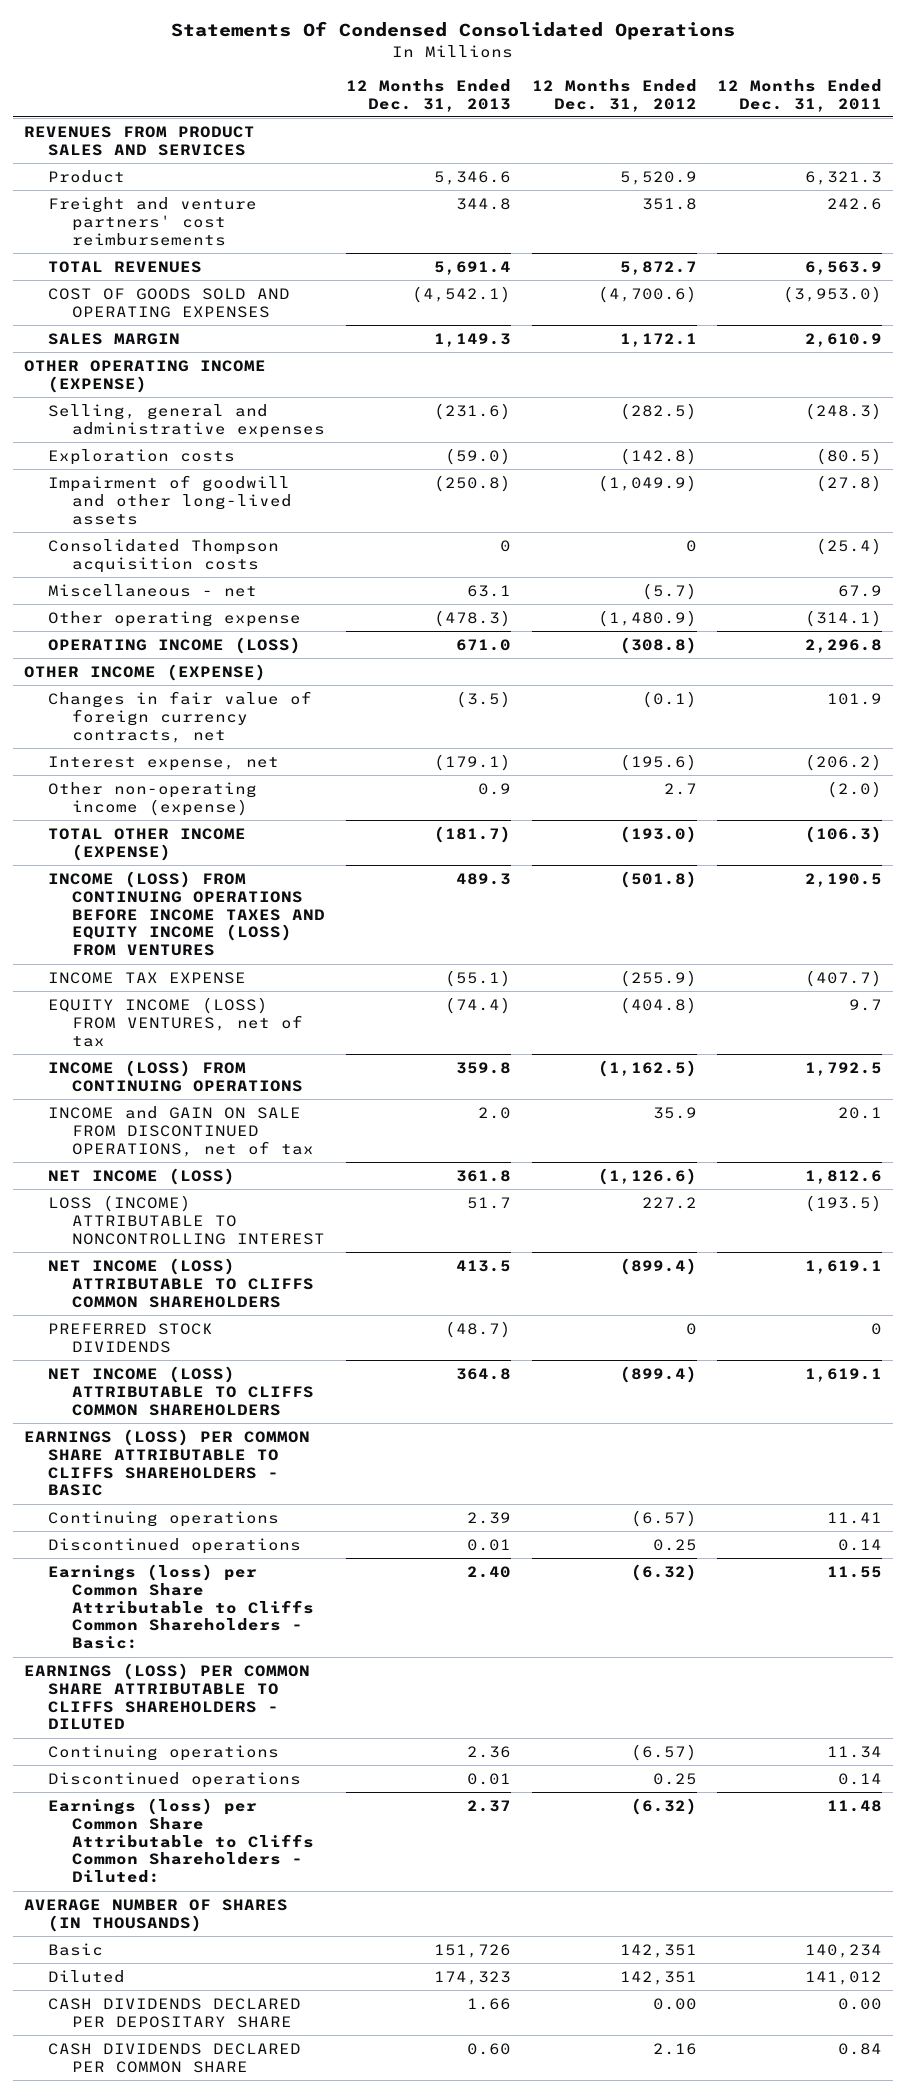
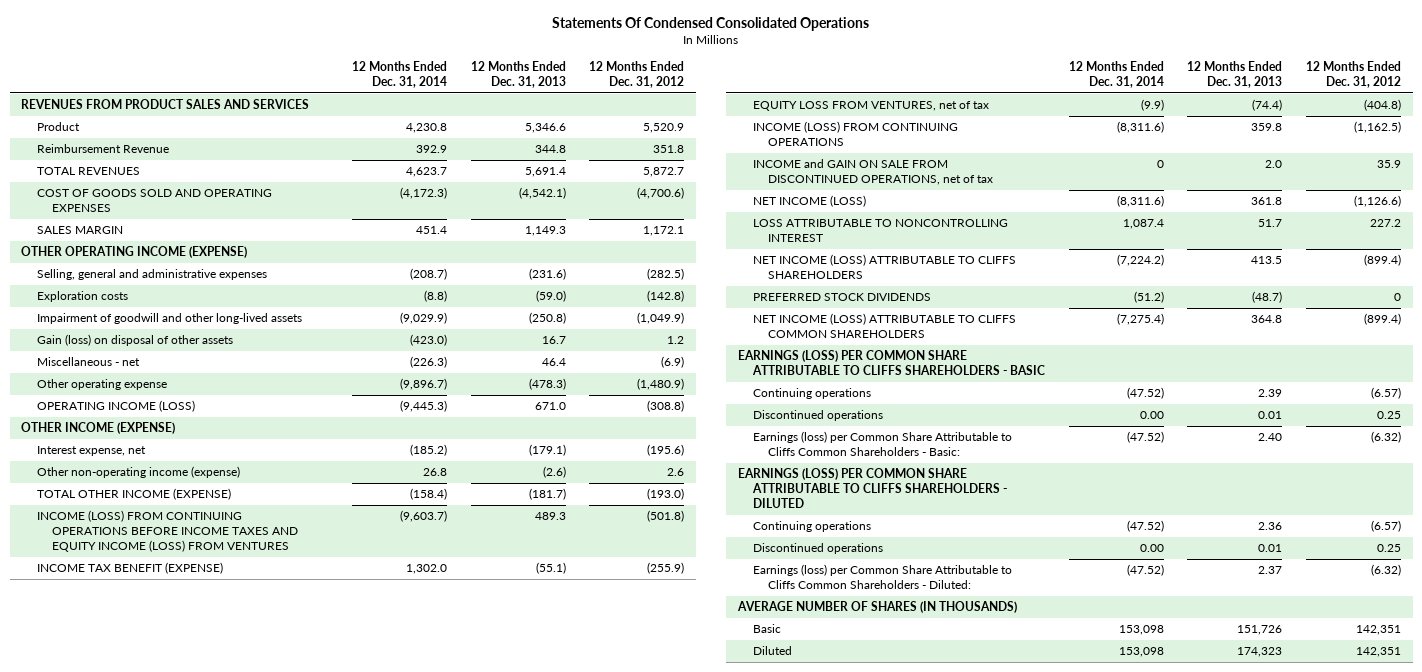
- | 12 Months Ended Dec. 31, 2013 | 12 Months Ended Dec. 31, 2012 | 12 Months Ended Dec. 31, 2011
+ | 12 Months Ended Dec. 31, 2014 | 12 Months Ended Dec. 31, 2013 | 12 Months Ended Dec. 31, 2012
- Freight and venture partners' cost reimbursements | 344.8 | 351.8 | 242.6
+ Reimbursement Revenue | 392.9 | 344.8 | 351.8
- Consolidated Thompson acquisition costs | 0 | 0 | (25.4)
- Miscellaneous - net | 63.1 | (5.7) | 67.9
+ Gain (loss) on disposal of other assets | (423.0) | 16.7 | 1.2
+ Miscellaneous - net | (226.3) | 46.4 | (6.9)
- Changes in fair value of foreign currency contracts, net | (3.5) | (0.1) | 101.9
- Other non-operating income (expense) | 0.9 | 2.7 | (2.0)
+ Other non-operating income (expense) | 26.8 | (2.6) | 2.6
- INCOME TAX EXPENSE | (55.1) | (255.9) | (407.7)
- EQUITY INCOME (LOSS) FROM VENTURES, net of tax | (74.4) | (404.8) | 9.7
+ INCOME TAX BENEFIT (EXPENSE) | 1,302.0 | (55.1) | (255.9)
+ EQUITY LOSS FROM VENTURES, net of tax | (9.9) | (74.4) | (404.8)
- LOSS (INCOME) ATTRIBUTABLE TO NONCONTROLLING INTEREST | 51.7 | 227.2 | (193.5)
- NET INCOME (LOSS) ATTRIBUTABLE TO CLIFFS COMMON SHAREHOLDERS | 413.5 | (899.4) | 1,619.1
+ LOSS ATTRIBUTABLE TO NONCONTROLLING INTEREST | 1,087.4 | 51.7 | 227.2
+ NET INCOME (LOSS) ATTRIBUTABLE TO CLIFFS SHAREHOLDERS | (7,224.2) | 413.5 | (899.4)
- CASH DIVIDENDS DECLARED PER DEPOSITARY SHARE | 1.66 | 0.00 | 0.00
- CASH DIVIDENDS DECLARED PER COMMON SHARE | 0.60 | 2.16 | 0.84

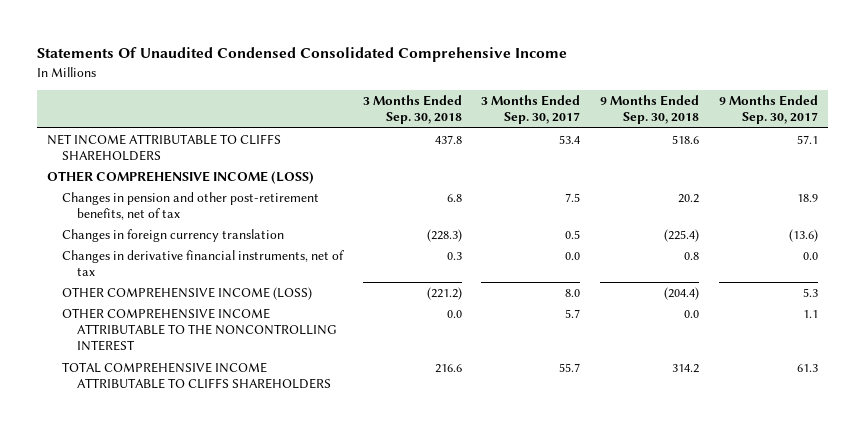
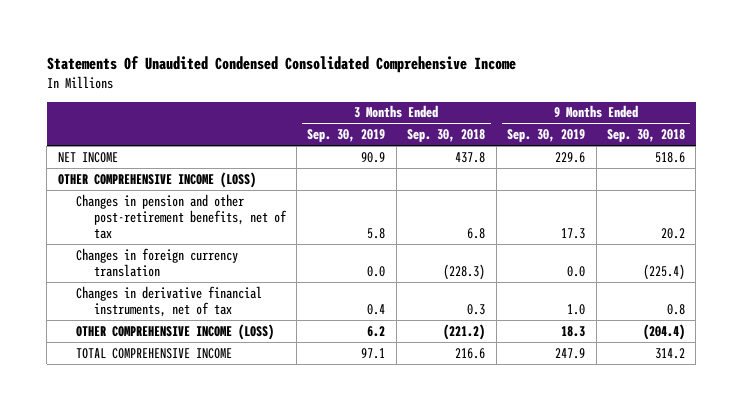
- | 3 Months Ended Sep. 30, 2018 | 3 Months Ended Sep. 30, 2017 | 9 Months Ended Sep. 30, 2018 | 9 Months Ended Sep. 30, 2017
+ | 3 Months Ended Sep. 30, 2019 | 3 Months Ended Sep. 30, 2018 | 9 Months Ended Sep. 30, 2019 | 9 Months Ended Sep. 30, 2018
- NET INCOME ATTRIBUTABLE TO CLIFFS SHAREHOLDERS | 437.8 | 53.4 | 518.6 | 57.1
+ NET INCOME | 90.9 | 437.8 | 229.6 | 518.6
- OTHER COMPREHENSIVE INCOME ATTRIBUTABLE TO THE NONCONTROLLING INTEREST | 0.0 | 5.7 | 0.0 | 1.1
- TOTAL COMPREHENSIVE INCOME ATTRIBUTABLE TO CLIFFS SHAREHOLDERS | 216.6 | 55.7 | 314.2 | 61.3
+ TOTAL COMPREHENSIVE INCOME | 97.1 | 216.6 | 247.9 | 314.2

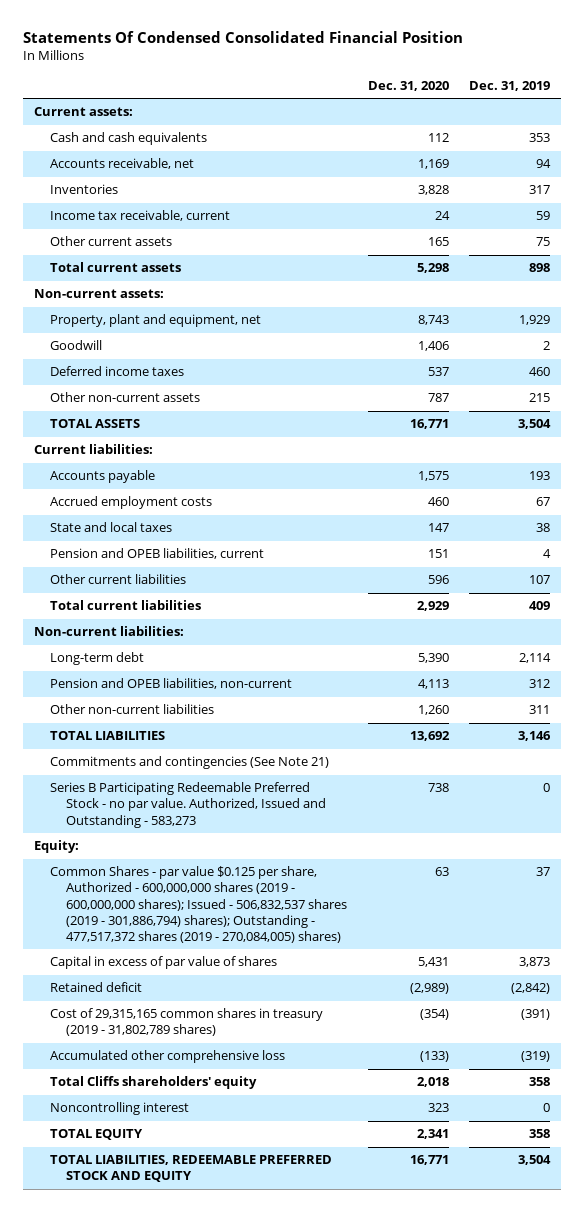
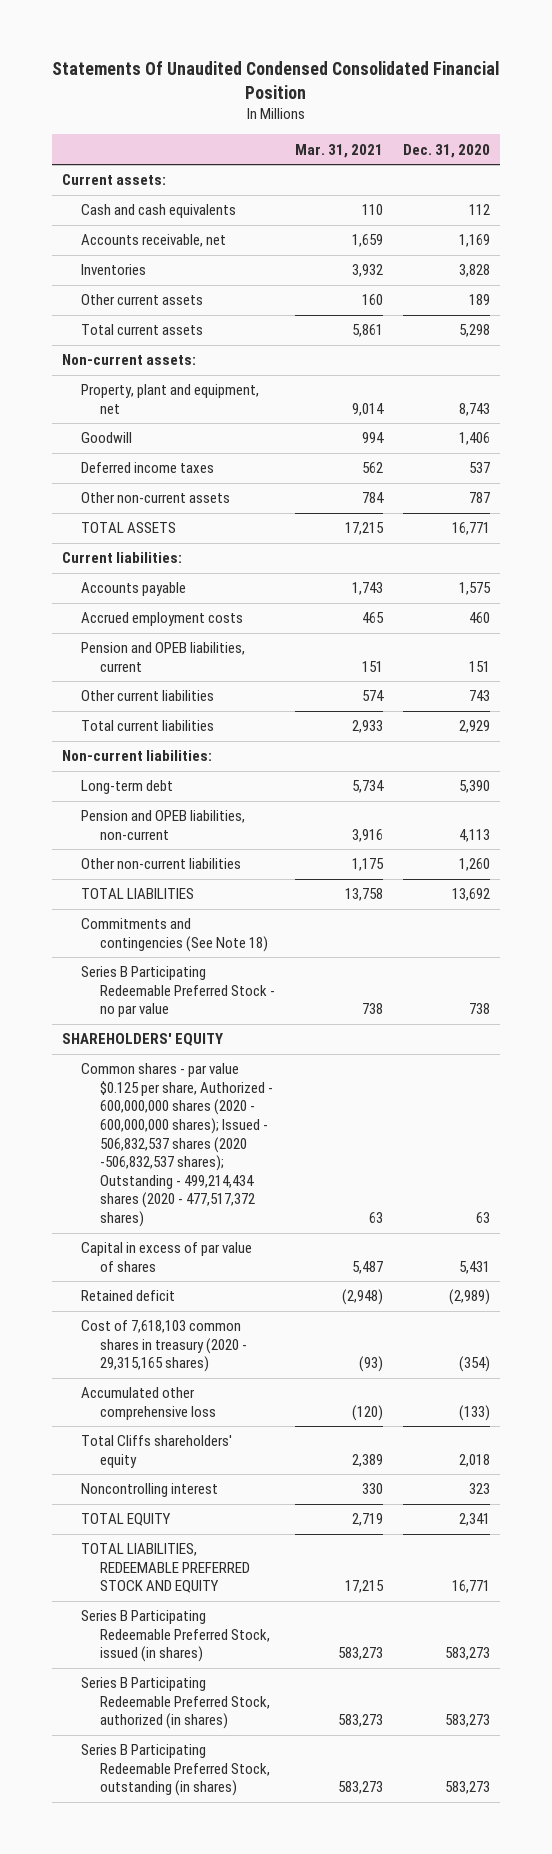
- Statements Of Condensed Consolidated Financial Position
+ Statements Of Unaudited Condensed Consolidated Financial Position
- | Dec. 31, 2020 | Dec. 31, 2019
+ | Mar. 31, 2021 | Dec. 31, 2020
- Income tax receivable, current | 24 | 59
- Other current assets | 165 | 75
+ Other current assets | 160 | 189
- State and local taxes | 147 | 38
- Other current liabilities | 596 | 107
+ Other current liabilities | 574 | 743
- Commitments and contingencies (See Note 21)
- Series B Participating Redeemable Preferred Stock - no par value. Authorized, Issued and Outstanding - 583,273 | 738 | 0
- Equity:
- Common Shares - par value $0.125 per share, Authorized - 600,000,000 shares (2019 - 600,000,000 shares); Issued - 506,832,537 shares (2019 - 301,886,794) shares); Outstanding - 477,517,372 shares (2019 - 270,084,005) shares) | 63 | 37
+ Commitments and contingencies (See Note 18)
+ Series B Participating Redeemable Preferred Stock - no par value | 738 | 738
+ SHAREHOLDERS' EQUITY
+ Common shares - par value $0.125 per share, Authorized - 600,000,000 shares (2020 - 600,000,000 shares); Issued - 506,832,537 shares (2020 -506,832,537 shares); Outstanding - 499,214,434 shares (2020 - 477,517,372 shares) | 63 | 63
- Cost of 29,315,165 common shares in treasury (2019 - 31,802,789 shares) | (354) | (391)
+ Cost of 7,618,103 common shares in treasury (2020 - 29,315,165 shares) | (93) | (354)
+ Series B Participating Redeemable Preferred Stock, issued (in shares) | 583,273 | 583,273
+ Series B Participating Redeemable Preferred Stock, authorized (in shares) | 583,273 | 583,273
+ Series B Participating Redeemable Preferred Stock, outstanding (in shares) | 583,273 | 583,273

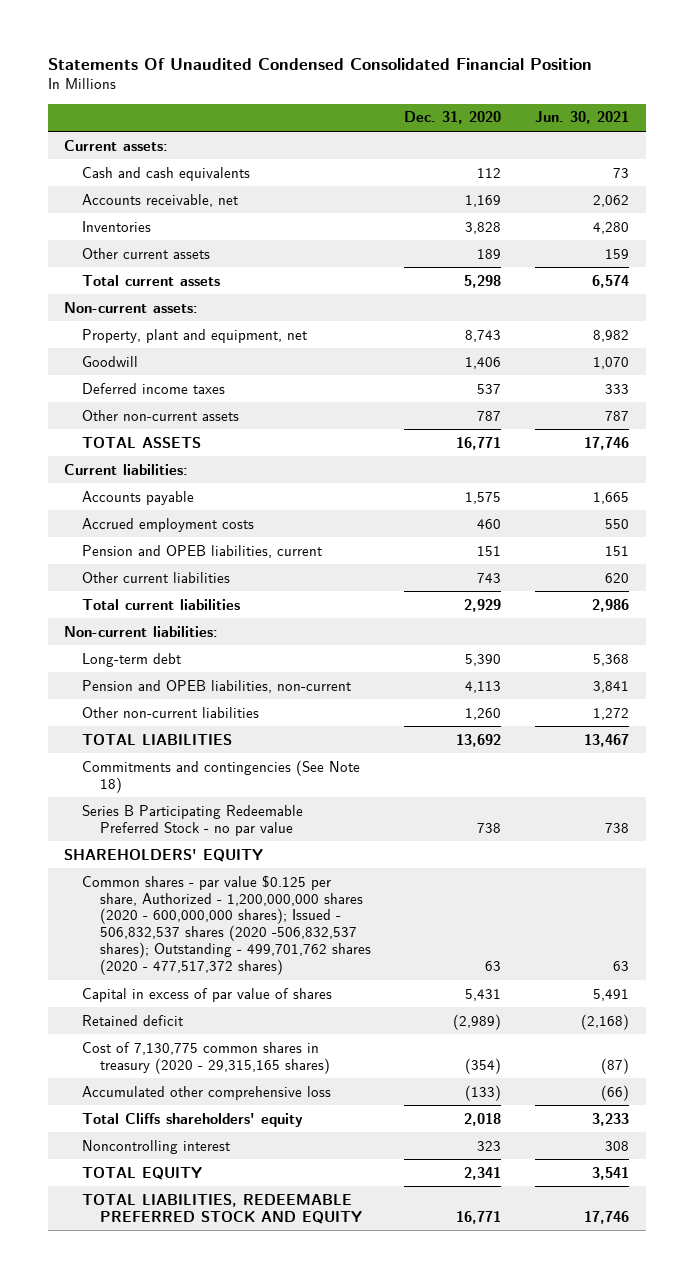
- | Mar. 31, 2021 | Dec. 31, 2020
+ | Dec. 31, 2020 | Jun. 30, 2021
- Common shares - par value $0.125 per share, Authorized - 600,000,000 shares (2020 - 600,000,000 shares); Issued - 506,832,537 shares (2020 -506,832,537 shares); Outstanding - 499,214,434 shares (2020 - 477,517,372 shares) | 63 | 63
+ Common shares - par value $0.125 per share, Authorized - 1,200,000,000 shares (2020 - 600,000,000 shares); Issued - 506,832,537 shares (2020 -506,832,537 shares); Outstanding - 499,701,762 shares (2020 - 477,517,372 shares) | 63 | 63
- Cost of 7,618,103 common shares in treasury (2020 - 29,315,165 shares) | (93) | (354)
+ Cost of 7,130,775 common shares in treasury (2020 - 29,315,165 shares) | (354) | (87)
- Series B Participating Redeemable Preferred Stock, issued (in shares) | 583,273 | 583,273
- Series B Participating Redeemable Preferred Stock, authorized (in shares) | 583,273 | 583,273
- Series B Participating Redeemable Preferred Stock, outstanding (in shares) | 583,273 | 583,273

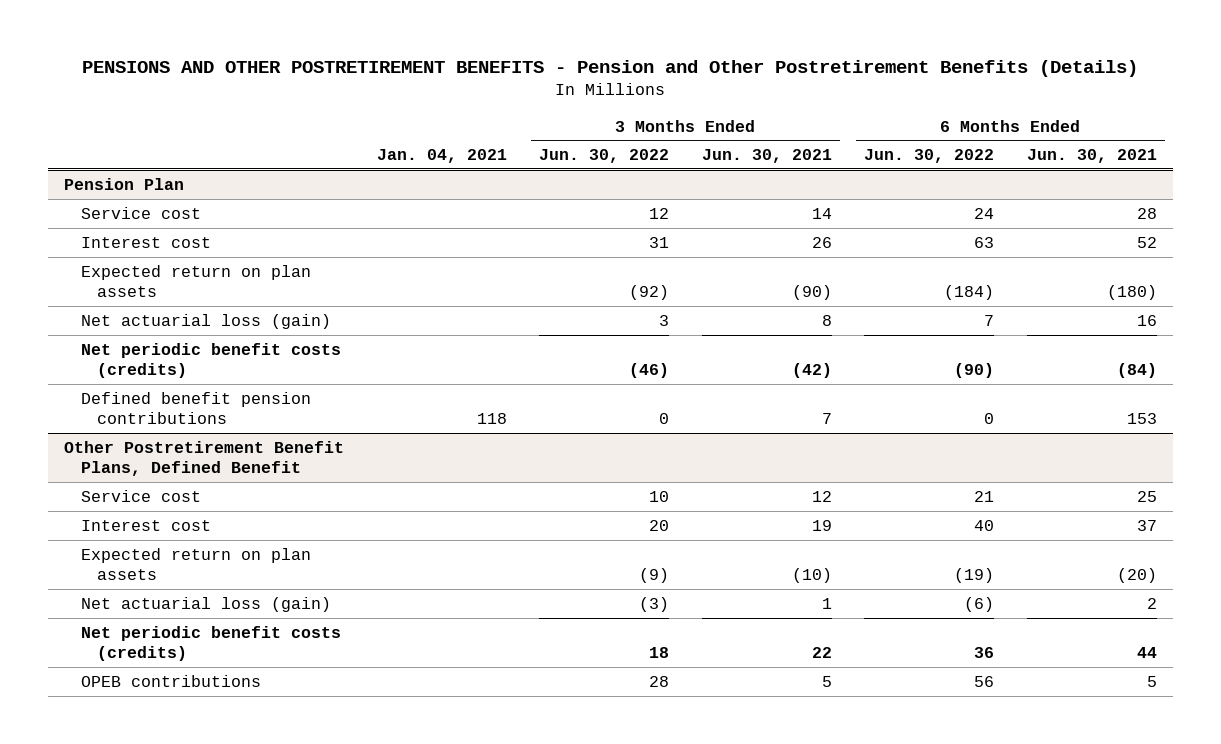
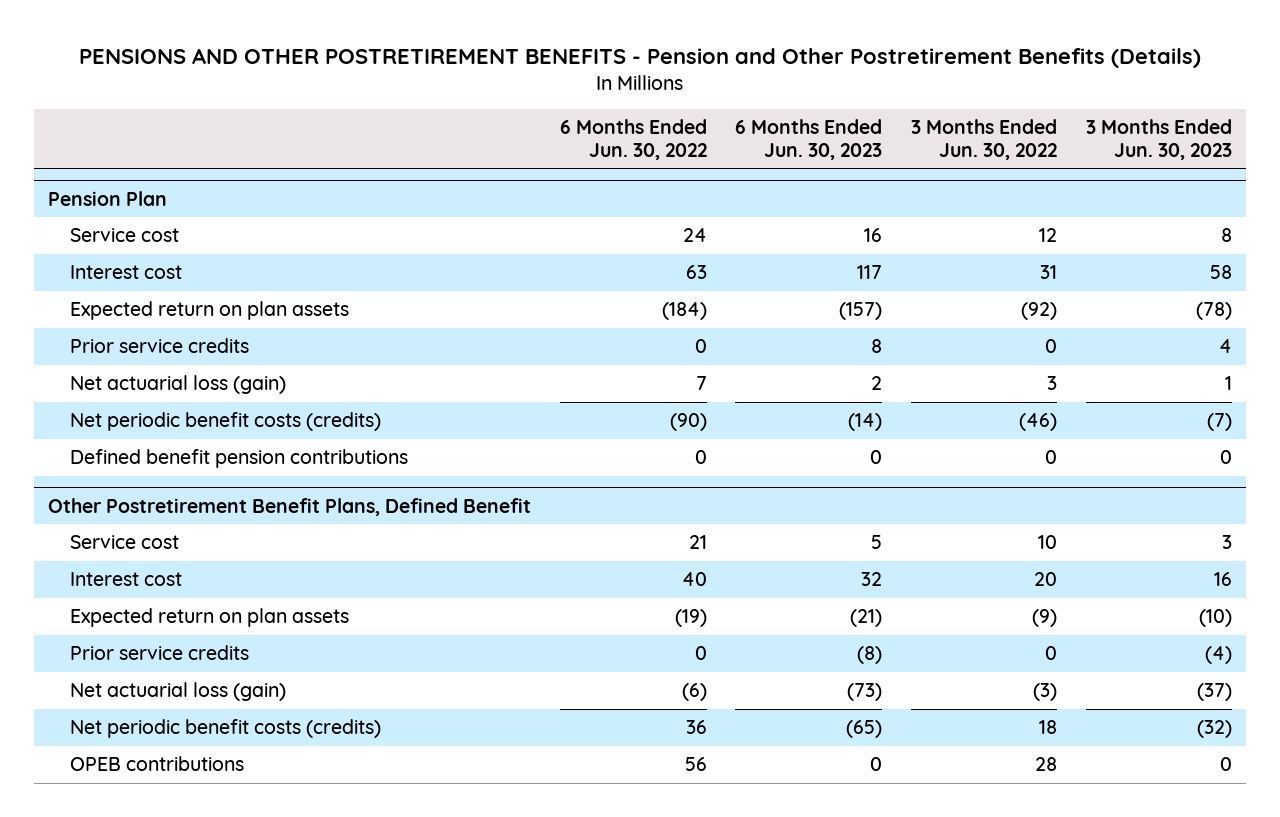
- | Jan. 04, 2021 | 3 Months Ended Jun. 30, 2022 | 3 Months Ended Jun. 30, 2021 | 6 Months Ended Jun. 30, 2022 | 6 Months Ended Jun. 30, 2021
+ | 6 Months Ended Jun. 30, 2022 | 6 Months Ended Jun. 30, 2023 | 3 Months Ended Jun. 30, 2022 | 3 Months Ended Jun. 30, 2023
@ Pension Plan
+ Prior service credits | 0 | 8 | 0 | 4
@ Other Postretirement Benefit Plans, Defined Benefit
+ Prior service credits | 0 | (8) | 0 | (4)

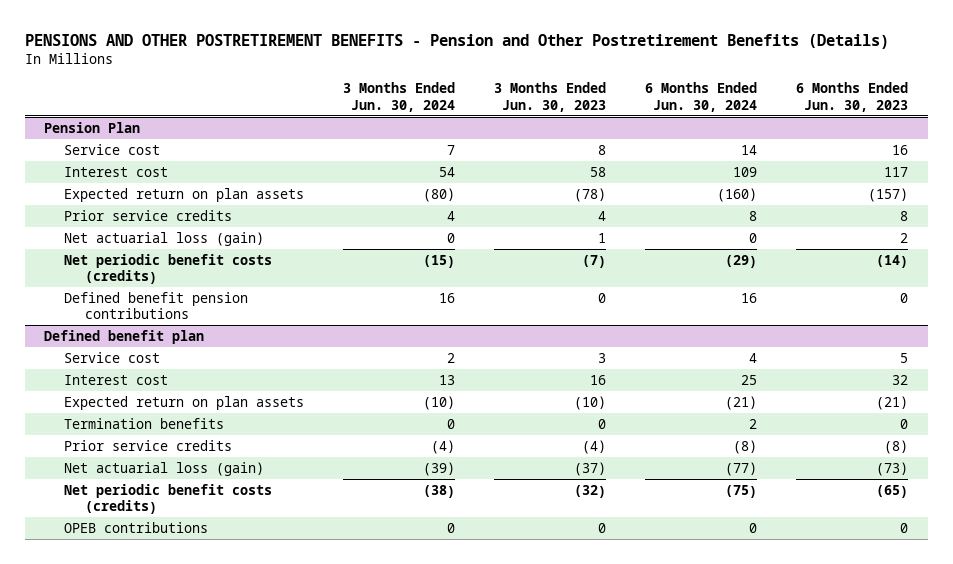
- | 6 Months Ended Jun. 30, 2022 | 6 Months Ended Jun. 30, 2023 | 3 Months Ended Jun. 30, 2022 | 3 Months Ended Jun. 30, 2023
+ | 3 Months Ended Jun. 30, 2024 | 3 Months Ended Jun. 30, 2023 | 6 Months Ended Jun. 30, 2024 | 6 Months Ended Jun. 30, 2023
- Other Postretirement Benefit Plans, Defined Benefit
+ Defined benefit plan
+ Termination benefits | 0 | 0 | 2 | 0

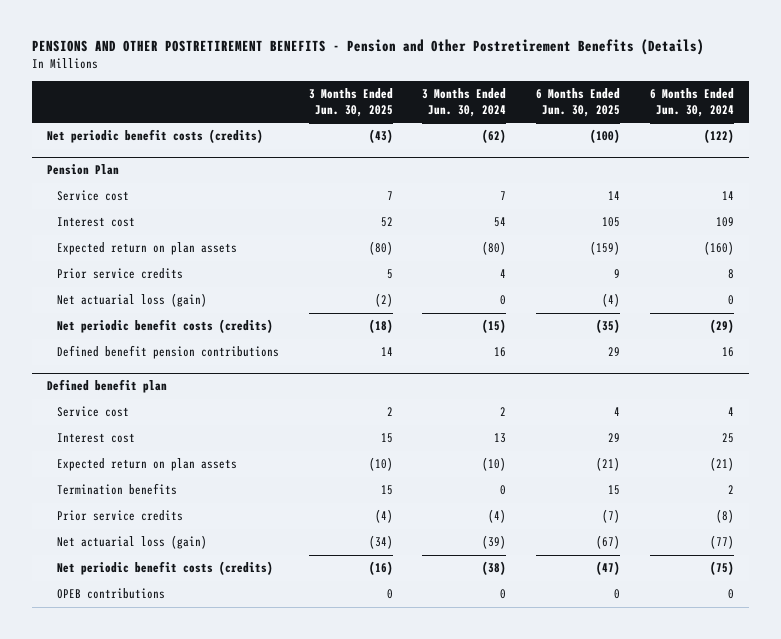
- | 3 Months Ended Jun. 30, 2024 | 3 Months Ended Jun. 30, 2023 | 6 Months Ended Jun. 30, 2024 | 6 Months Ended Jun. 30, 2023
+ | 3 Months Ended Jun. 30, 2025 | 3 Months Ended Jun. 30, 2024 | 6 Months Ended Jun. 30, 2025 | 6 Months Ended Jun. 30, 2024
+ Net periodic benefit costs (credits) | (43) | (62) | (100) | (122)

